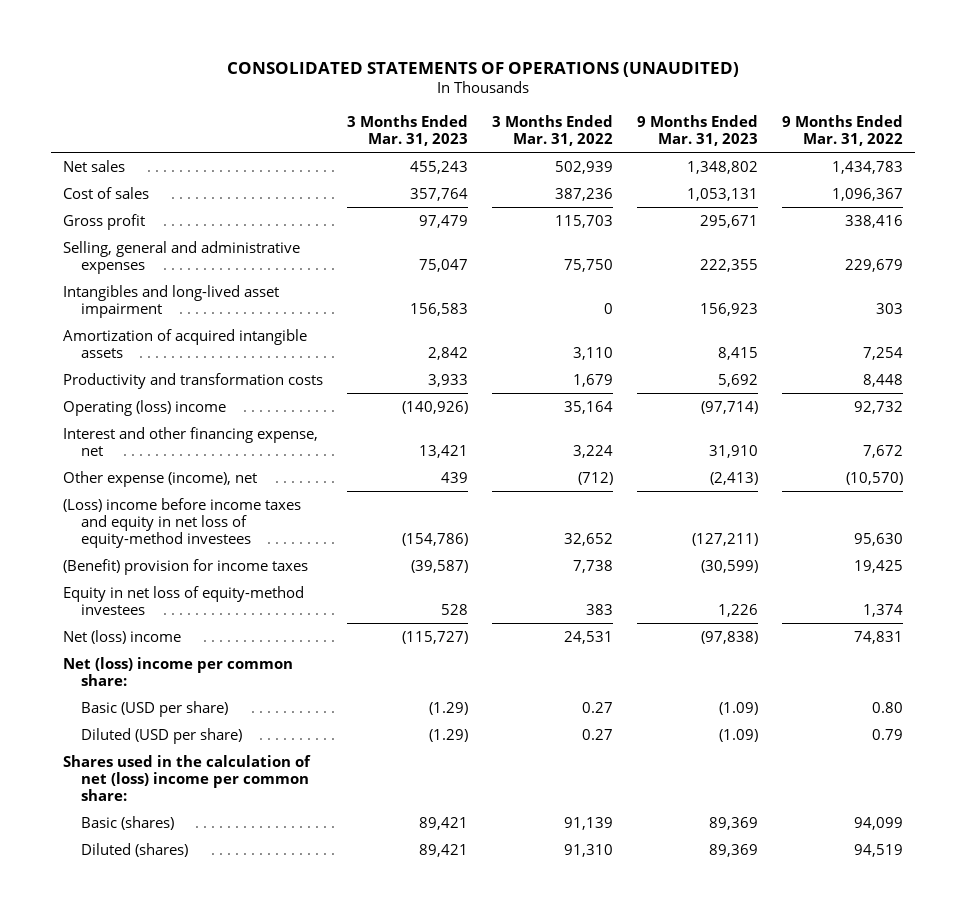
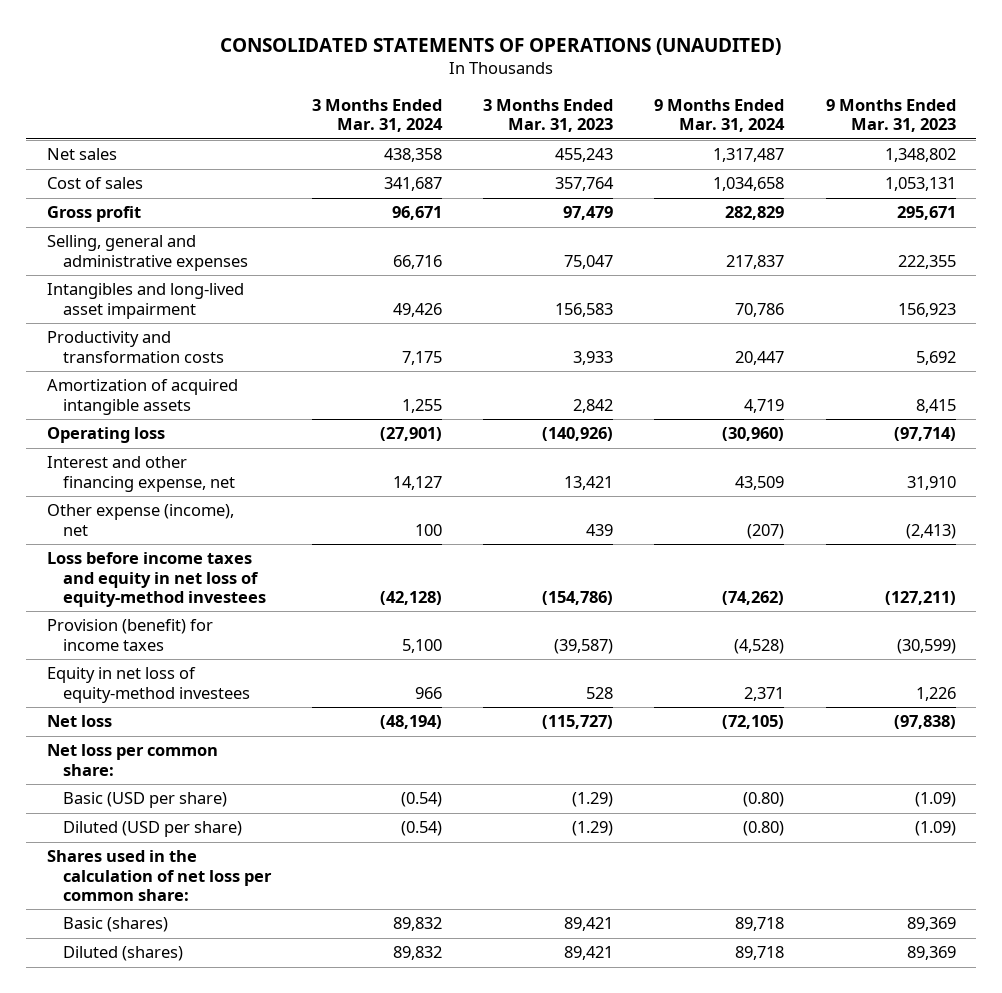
- | 3 Months Ended Mar. 31, 2023 | 3 Months Ended Mar. 31, 2022 | 9 Months Ended Mar. 31, 2023 | 9 Months Ended Mar. 31, 2022
+ | 3 Months Ended Mar. 31, 2024 | 3 Months Ended Mar. 31, 2023 | 9 Months Ended Mar. 31, 2024 | 9 Months Ended Mar. 31, 2023
- Operating (loss) income | (140,926) | 35,164 | (97,714) | 92,732
moved down: Amortization of acquired intangible assets | 1,255 | 2,842 | 4,719 | 8,415
+ Operating loss | (27,901) | (140,926) | (30,960) | (97,714)
- (Loss) income before income taxes and equity in net loss of equity-method investees | (154,786) | 32,652 | (127,211) | 95,630
- (Benefit) provision for income taxes | (39,587) | 7,738 | (30,599) | 19,425
+ Loss before income taxes and equity in net loss of equity-method investees | (42,128) | (154,786) | (74,262) | (127,211)
+ Provision (benefit) for income taxes | 5,100 | (39,587) | (4,528) | (30,599)
- Net (loss) income | (115,727) | 24,531 | (97,838) | 74,831
- Net (loss) income per common share:
+ Net loss | (48,194) | (115,727) | (72,105) | (97,838)
+ Net loss per common share:
- Shares used in the calculation of net (loss) income per common share:
+ Shares used in the calculation of net loss per common share:

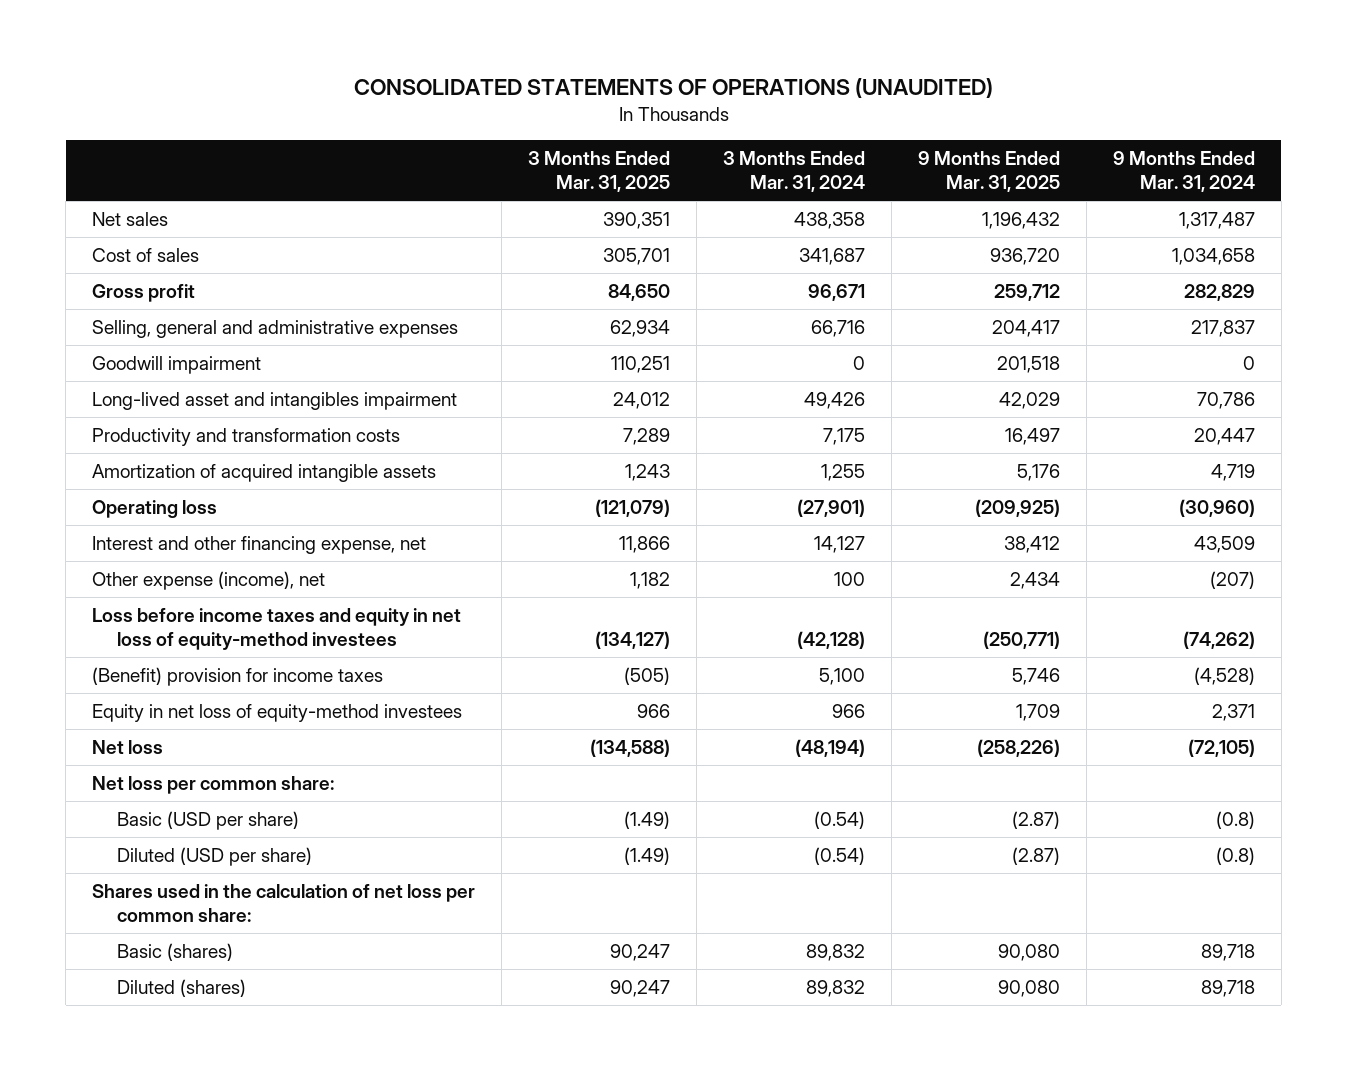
- | 3 Months Ended Mar. 31, 2024 | 3 Months Ended Mar. 31, 2023 | 9 Months Ended Mar. 31, 2024 | 9 Months Ended Mar. 31, 2023
+ | 3 Months Ended Mar. 31, 2025 | 3 Months Ended Mar. 31, 2024 | 9 Months Ended Mar. 31, 2025 | 9 Months Ended Mar. 31, 2024
- Intangibles and long-lived asset impairment | 49,426 | 156,583 | 70,786 | 156,923
+ Goodwill impairment | 110,251 | 0 | 201,518 | 0
+ Long-lived asset and intangibles impairment | 24,012 | 49,426 | 42,029 | 70,786
- Provision (benefit) for income taxes | 5,100 | (39,587) | (4,528) | (30,599)
+ (Benefit) provision for income taxes | (505) | 5,100 | 5,746 | (4,528)
- Basic (USD per share) | (0.54) | (1.29) | (0.80) | (1.09)
- Diluted (USD per share) | (0.54) | (1.29) | (0.80) | (1.09)
+ Basic (USD per share) | (1.49) | (0.54) | (2.87) | (0.8)
+ Diluted (USD per share) | (1.49) | (0.54) | (2.87) | (0.8)

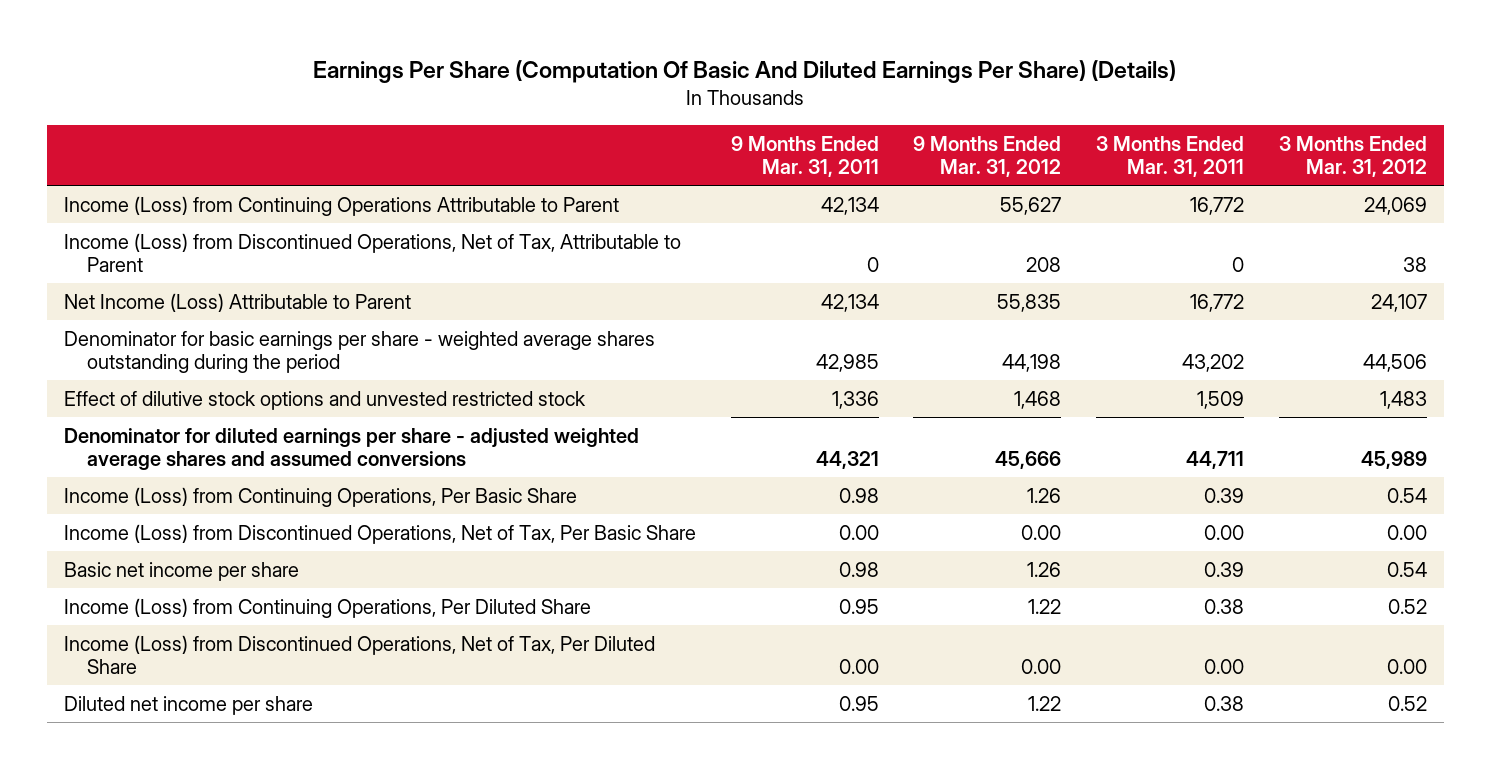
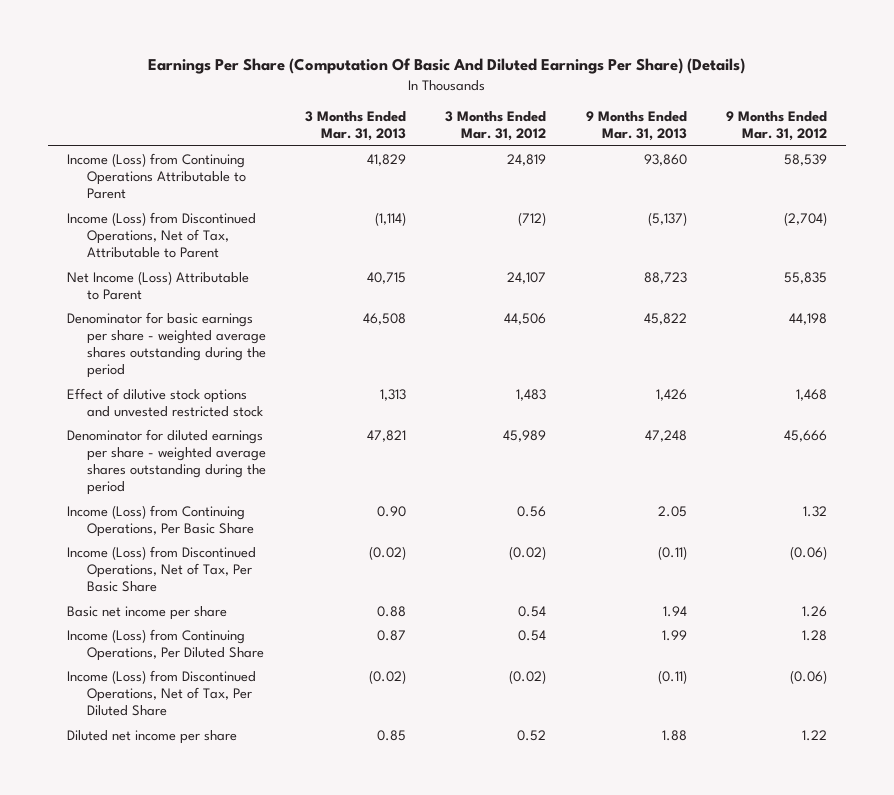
- | 9 Months Ended Mar. 31, 2011 | 9 Months Ended Mar. 31, 2012 | 3 Months Ended Mar. 31, 2011 | 3 Months Ended Mar. 31, 2012
+ | 3 Months Ended Mar. 31, 2013 | 3 Months Ended Mar. 31, 2012 | 9 Months Ended Mar. 31, 2013 | 9 Months Ended Mar. 31, 2012
- Income (Loss) from Continuing Operations Attributable to Parent | 42,134 | 55,627 | 16,772 | 24,069
- Income (Loss) from Discontinued Operations, Net of Tax, Attributable to Parent | 0 | 208 | 0 | 38
+ Income (Loss) from Continuing Operations Attributable to Parent | 41,829 | 24,819 | 93,860 | 58,539
+ Income (Loss) from Discontinued Operations, Net of Tax, Attributable to Parent | (1,114) | (712) | (5,137) | (2,704)
- Denominator for diluted earnings per share - adjusted weighted average shares and assumed conversions | 44,321 | 45,666 | 44,711 | 45,989
- Income (Loss) from Continuing Operations, Per Basic Share | 0.98 | 1.26 | 0.39 | 0.54
- Income (Loss) from Discontinued Operations, Net of Tax, Per Basic Share | 0.00 | 0.00 | 0.00 | 0.00
+ Denominator for diluted earnings per share - weighted average shares outstanding during the period | 47,821 | 45,989 | 47,248 | 45,666
+ Income (Loss) from Continuing Operations, Per Basic Share | 0.90 | 0.56 | 2.05 | 1.32
+ Income (Loss) from Discontinued Operations, Net of Tax, Per Basic Share | (0.02) | (0.02) | (0.11) | (0.06)
- Income (Loss) from Continuing Operations, Per Diluted Share | 0.95 | 1.22 | 0.38 | 0.52
- Income (Loss) from Discontinued Operations, Net of Tax, Per Diluted Share | 0.00 | 0.00 | 0.00 | 0.00
+ Income (Loss) from Continuing Operations, Per Diluted Share | 0.87 | 0.54 | 1.99 | 1.28
+ Income (Loss) from Discontinued Operations, Net of Tax, Per Diluted Share | (0.02) | (0.02) | (0.11) | (0.06)

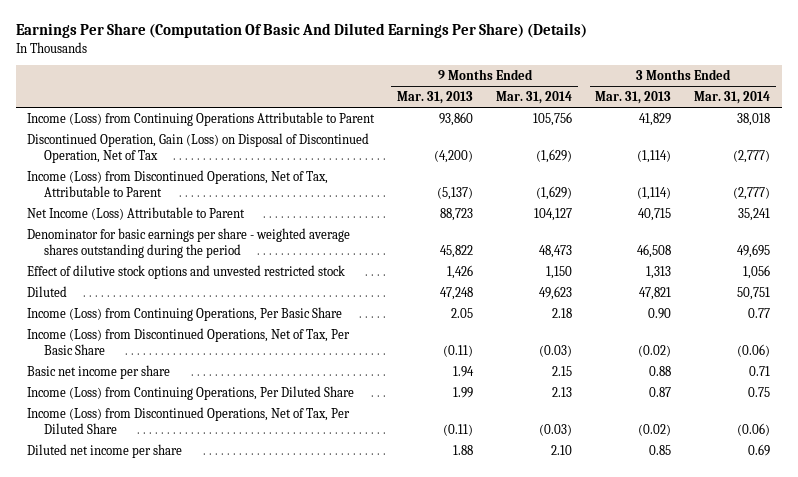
- | 3 Months Ended Mar. 31, 2013 | 3 Months Ended Mar. 31, 2012 | 9 Months Ended Mar. 31, 2013 | 9 Months Ended Mar. 31, 2012
+ | 9 Months Ended Mar. 31, 2013 | 9 Months Ended Mar. 31, 2014 | 3 Months Ended Mar. 31, 2013 | 3 Months Ended Mar. 31, 2014
+ Discontinued Operation, Gain (Loss) on Disposal of Discontinued Operation, Net of Tax | (4,200) | (1,629) | (1,114) | (2,777)
- Denominator for diluted earnings per share - weighted average shares outstanding during the period | 47,821 | 45,989 | 47,248 | 45,666
+ Diluted | 47,248 | 49,623 | 47,821 | 50,751

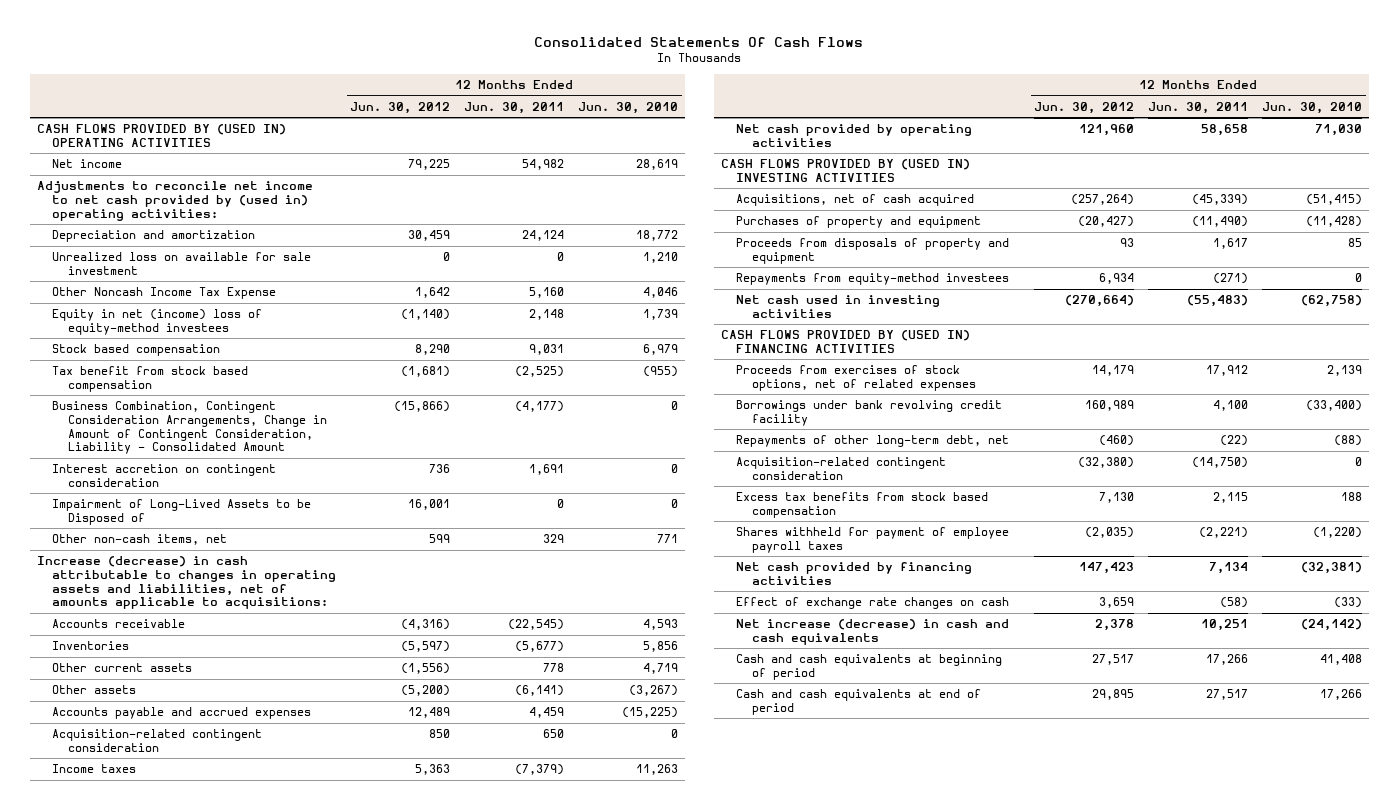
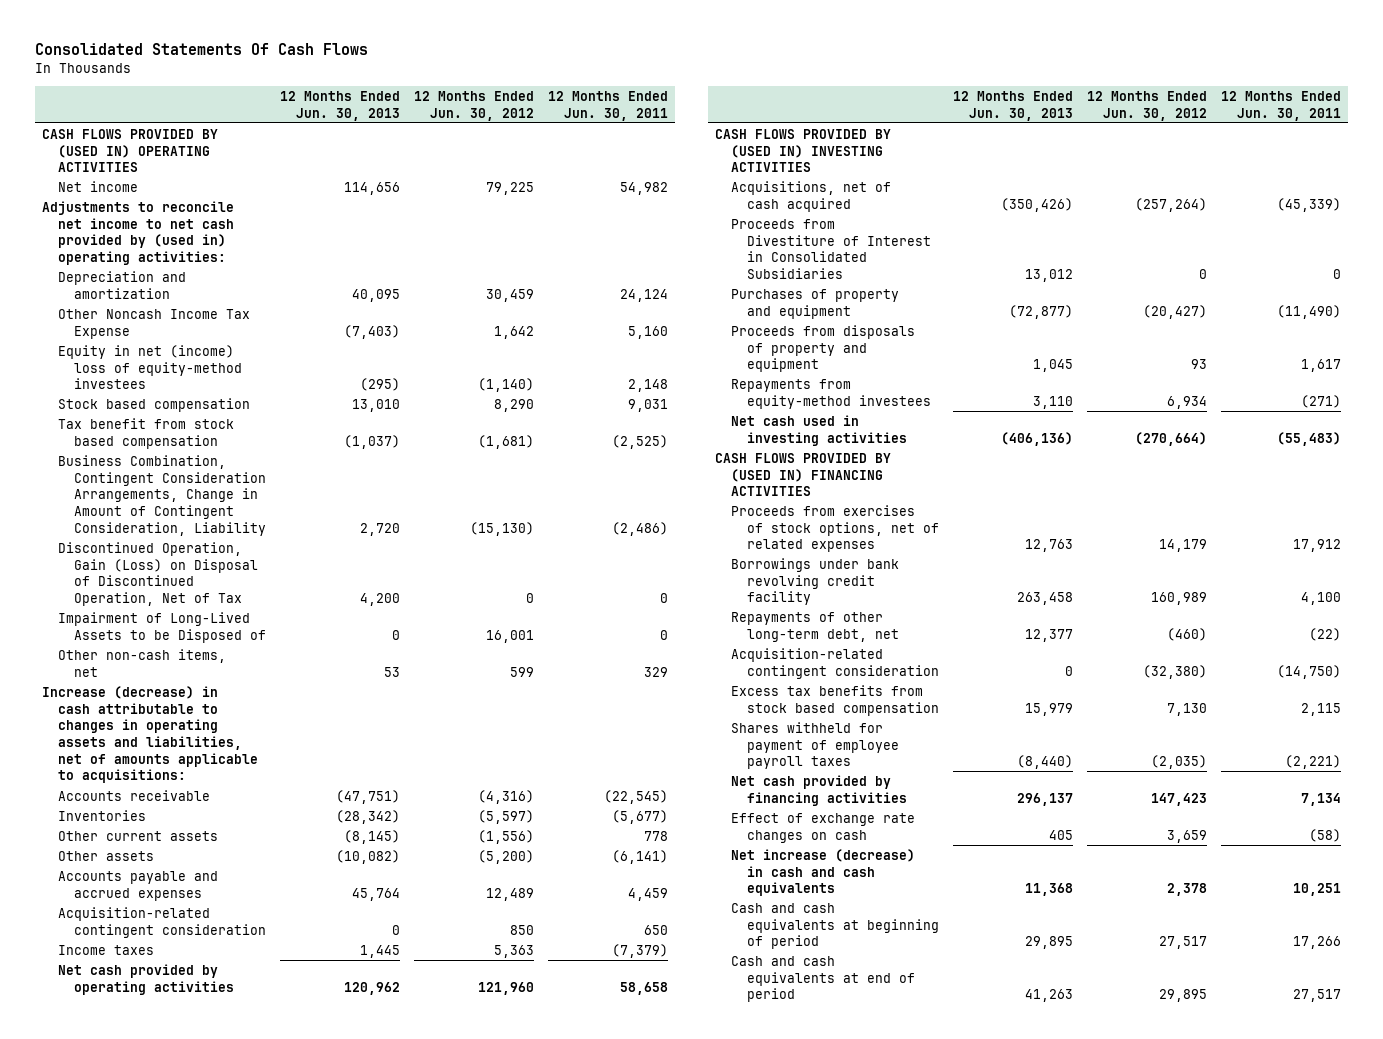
- | 12 Months Ended Jun. 30, 2012 | 12 Months Ended Jun. 30, 2011 | 12 Months Ended Jun. 30, 2010
+ | 12 Months Ended Jun. 30, 2013 | 12 Months Ended Jun. 30, 2012 | 12 Months Ended Jun. 30, 2011
- Unrealized loss on available for sale investment | 0 | 0 | 1,210
- Business Combination, Contingent Consideration Arrangements, Change in Amount of Contingent Consideration, Liability - Consolidated Amount | (15,866) | (4,177) | 0
- Interest accretion on contingent consideration | 736 | 1,691 | 0
+ Business Combination, Contingent Consideration Arrangements, Change in Amount of Contingent Consideration, Liability | 2,720 | (15,130) | (2,486)
+ Discontinued Operation, Gain (Loss) on Disposal of Discontinued Operation, Net of Tax | 4,200 | 0 | 0
+ Proceeds from Divestiture of Interest in Consolidated Subsidiaries | 13,012 | 0 | 0

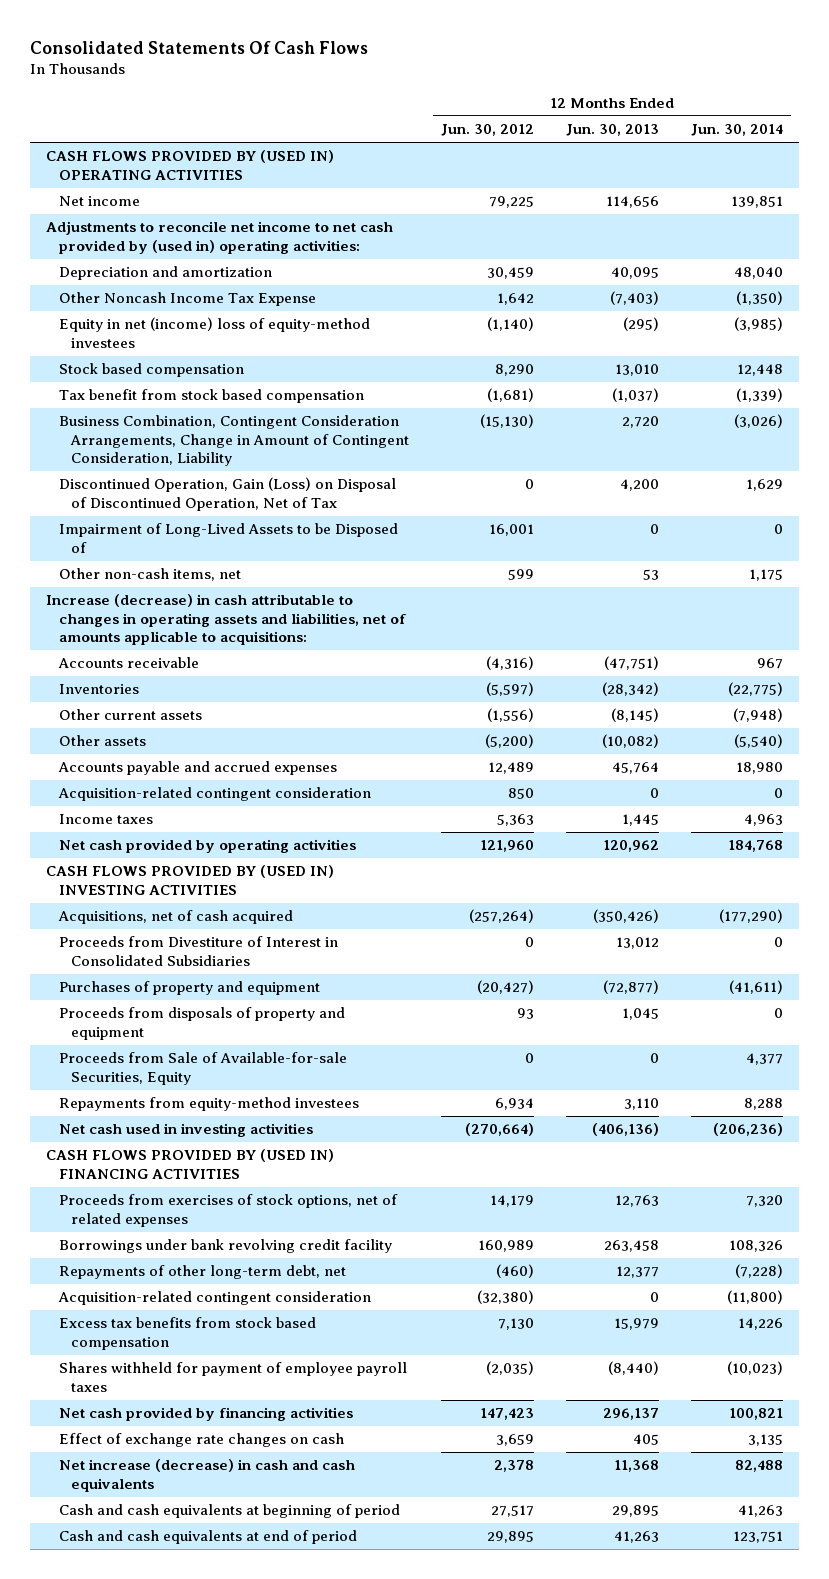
- | 12 Months Ended Jun. 30, 2013 | 12 Months Ended Jun. 30, 2012 | 12 Months Ended Jun. 30, 2011
+ | 12 Months Ended Jun. 30, 2012 | 12 Months Ended Jun. 30, 2013 | 12 Months Ended Jun. 30, 2014
+ Proceeds from Sale of Available-for-sale Securities, Equity | 0 | 0 | 4,377

